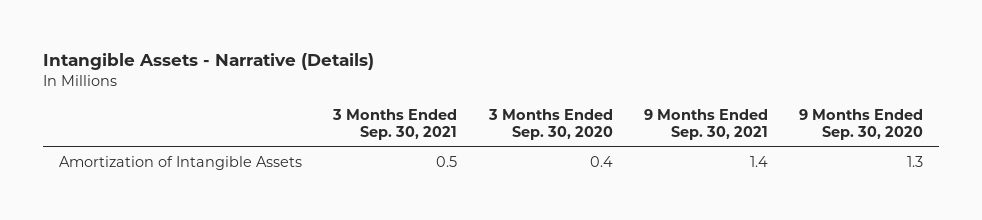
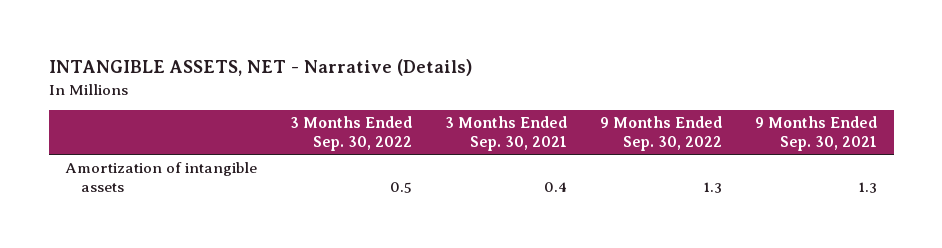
- Intangible Assets - Narrative (Details)
+ INTANGIBLE ASSETS, NET - Narrative (Details)
- | 3 Months Ended Sep. 30, 2021 | 3 Months Ended Sep. 30, 2020 | 9 Months Ended Sep. 30, 2021 | 9 Months Ended Sep. 30, 2020
+ | 3 Months Ended Sep. 30, 2022 | 3 Months Ended Sep. 30, 2021 | 9 Months Ended Sep. 30, 2022 | 9 Months Ended Sep. 30, 2021
- Amortization of Intangible Assets | 0.5 | 0.4 | 1.4 | 1.3
+ Amortization of intangible assets | 0.5 | 0.4 | 1.3 | 1.3

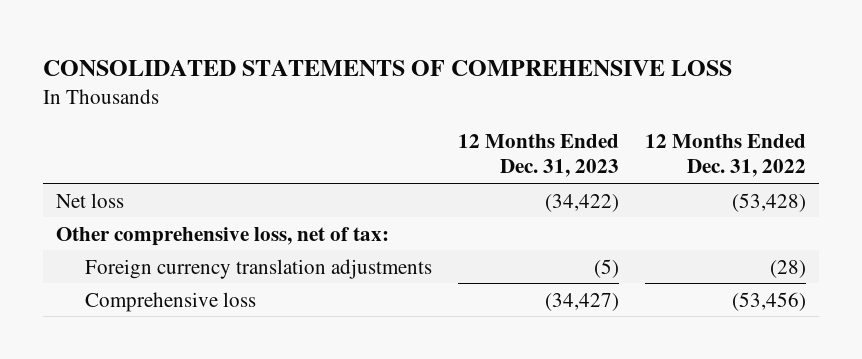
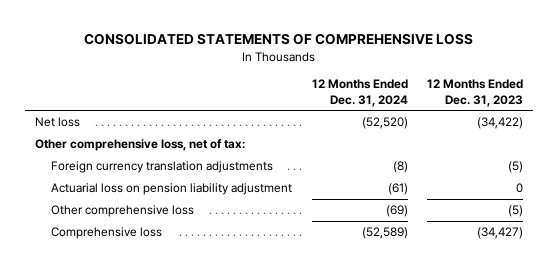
- | 12 Months Ended Dec. 31, 2023 | 12 Months Ended Dec. 31, 2022
+ | 12 Months Ended Dec. 31, 2024 | 12 Months Ended Dec. 31, 2023
+ Actuarial loss on pension liability adjustment | (61) | 0
+ Other comprehensive loss | (69) | (5)

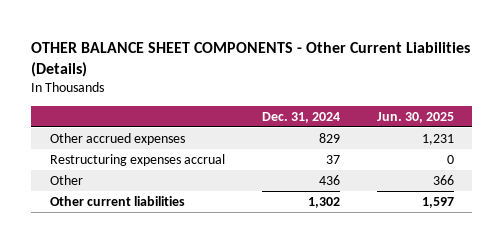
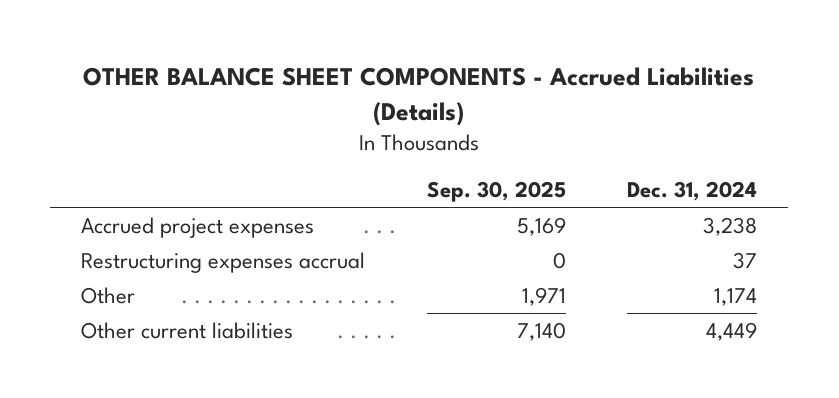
- OTHER BALANCE SHEET COMPONENTS - Other Current Liabilities (Details)
+ OTHER BALANCE SHEET COMPONENTS - Accrued Liabilities (Details)
- | Dec. 31, 2024 | Jun. 30, 2025
+ | Sep. 30, 2025 | Dec. 31, 2024
- Other accrued expenses | 829 | 1,231
+ Accrued project expenses | 5,169 | 3,238
- Other | 436 | 366
- Other current liabilities | 1,302 | 1,597
+ Other | 1,971 | 1,174
+ Other current liabilities | 7,140 | 4,449

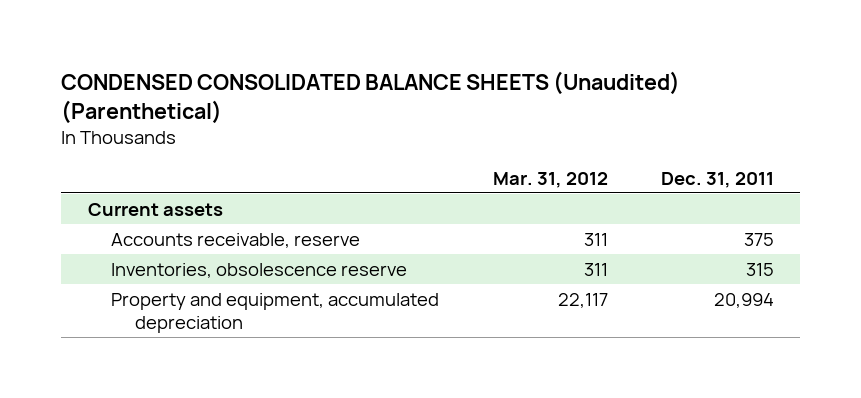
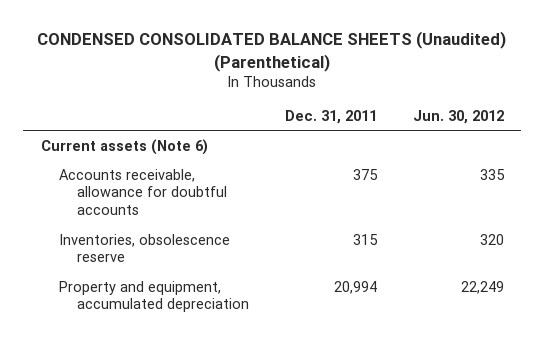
- | Mar. 31, 2012 | Dec. 31, 2011
+ | Dec. 31, 2011 | Jun. 30, 2012
- Current assets
- Accounts receivable, reserve | 311 | 375
+ Current assets (Note 6)
+ Accounts receivable, allowance for doubtful accounts | 375 | 335

